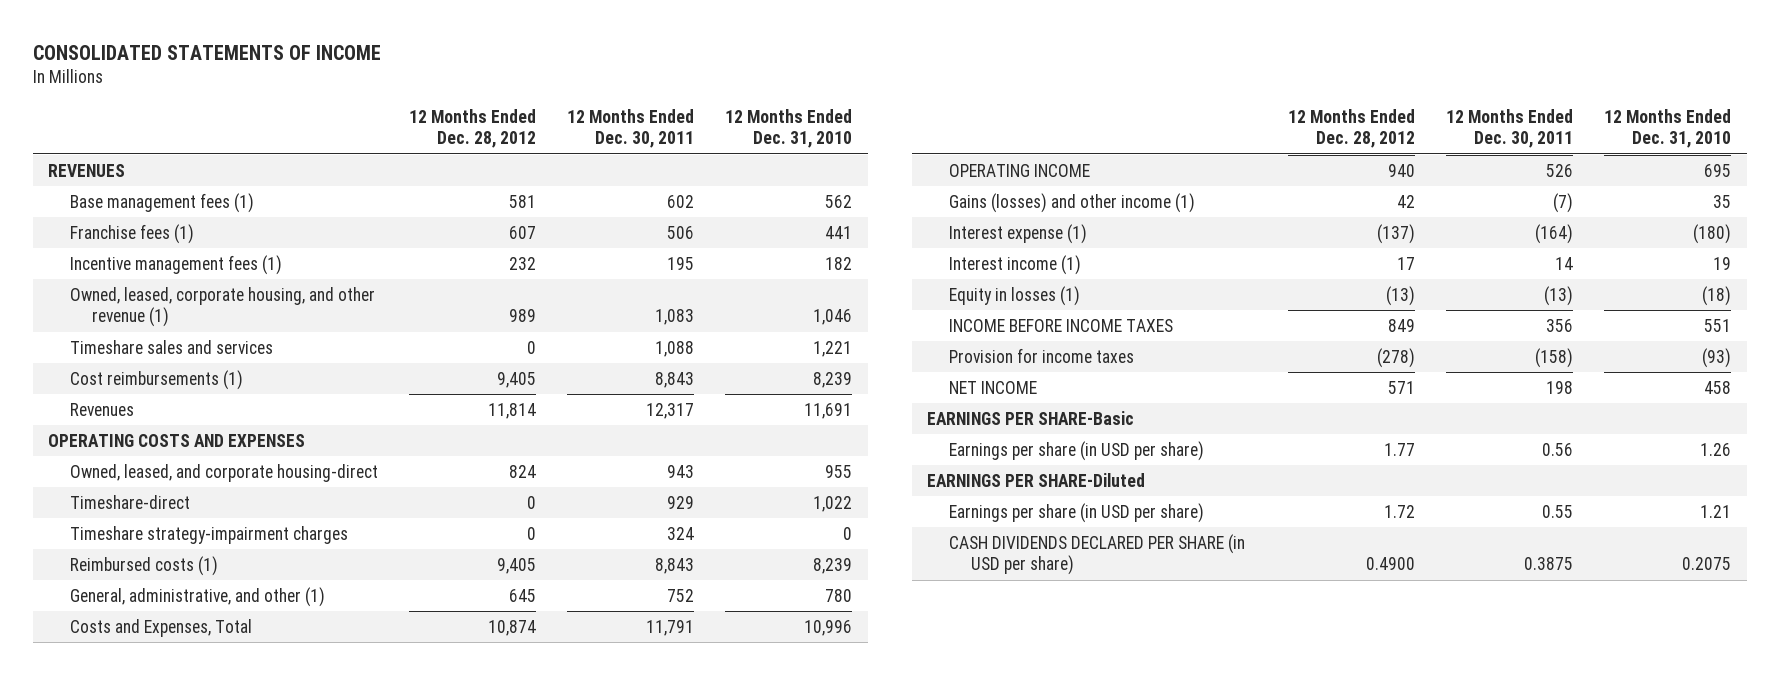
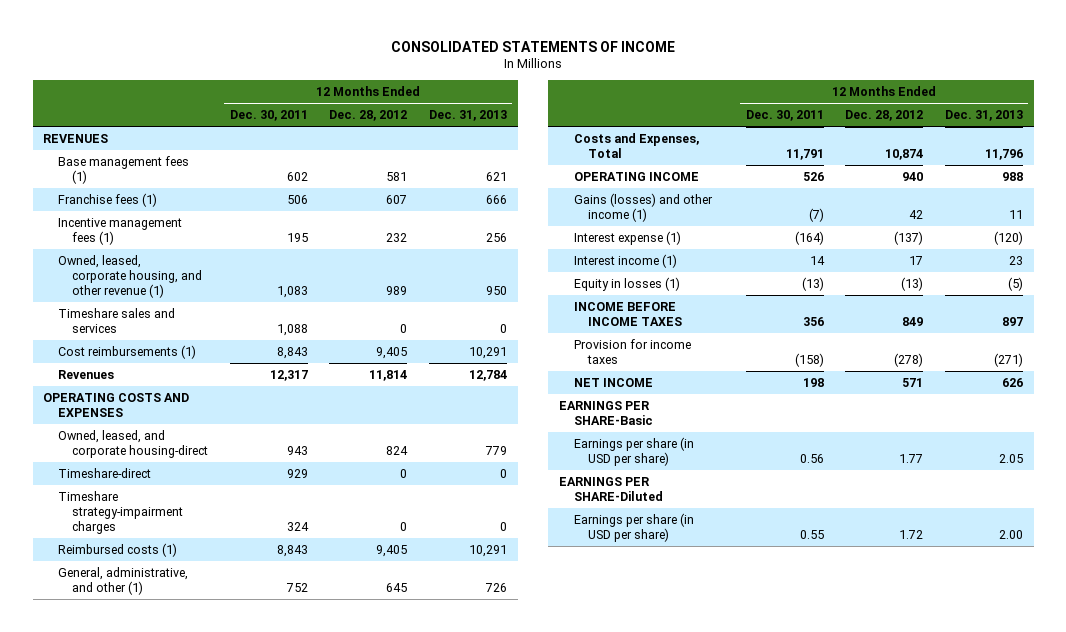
- | 12 Months Ended Dec. 28, 2012 | 12 Months Ended Dec. 30, 2011 | 12 Months Ended Dec. 31, 2010
+ | 12 Months Ended Dec. 30, 2011 | 12 Months Ended Dec. 28, 2012 | 12 Months Ended Dec. 31, 2013
- CASH DIVIDENDS DECLARED PER SHARE (in USD per share) | 0.4900 | 0.3875 | 0.2075

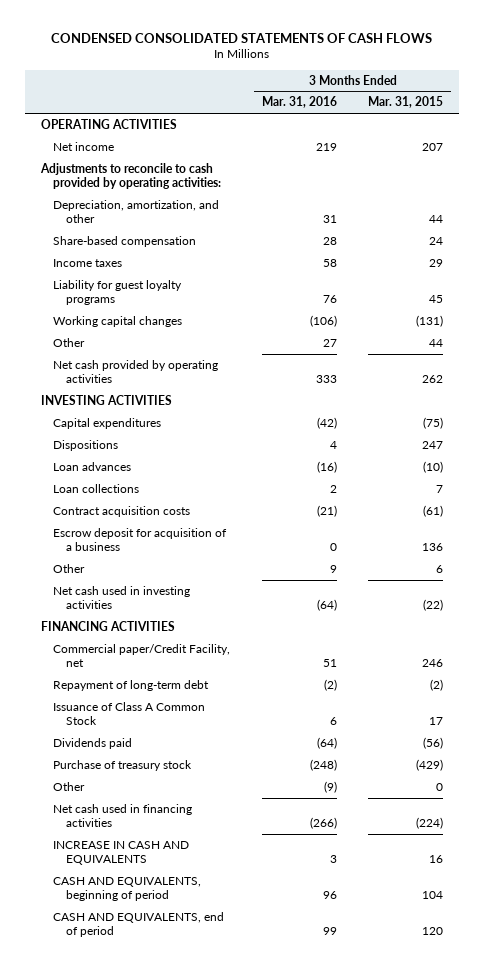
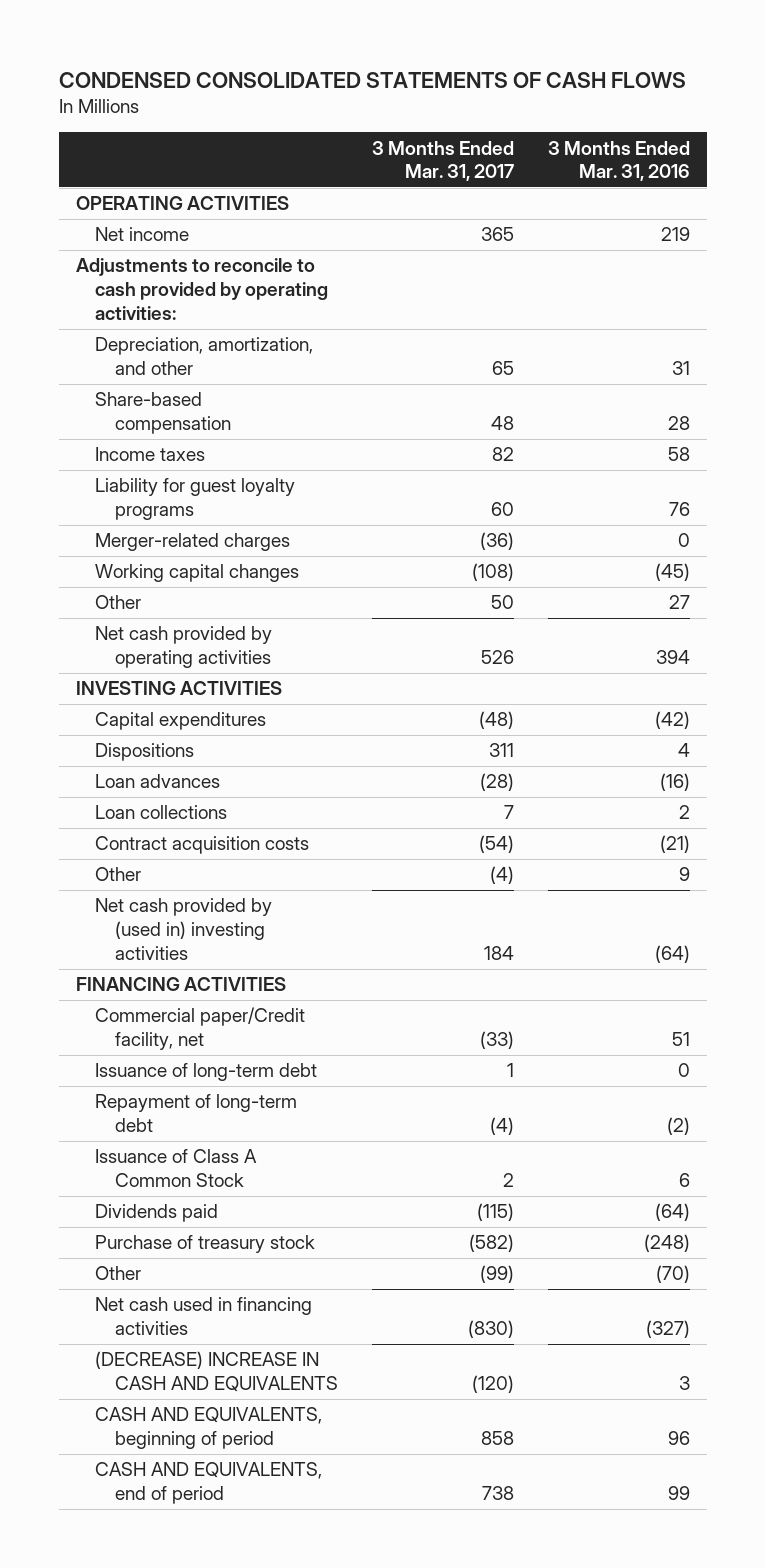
- | 3 Months Ended Mar. 31, 2016 | 3 Months Ended Mar. 31, 2015
+ | 3 Months Ended Mar. 31, 2017 | 3 Months Ended Mar. 31, 2016
- Working capital changes | (106) | (131)
+ Merger-related charges | (36) | 0
+ Working capital changes | (108) | (45)
- Net cash provided by operating activities | 333 | 262
+ Net cash provided by operating activities | 526 | 394
- Escrow deposit for acquisition of a business | 0 | 136
- Net cash used in investing activities | (64) | (22)
+ Net cash provided by (used in) investing activities | 184 | (64)
- Commercial paper/Credit Facility, net | 51 | 246
+ Commercial paper/Credit facility, net | (33) | 51
+ Issuance of long-term debt | 1 | 0
- Other | (9) | 0
- Net cash used in financing activities | (266) | (224)
- INCREASE IN CASH AND EQUIVALENTS | 3 | 16
+ Other | (99) | (70)
+ Net cash used in financing activities | (830) | (327)
+ (DECREASE) INCREASE IN CASH AND EQUIVALENTS | (120) | 3

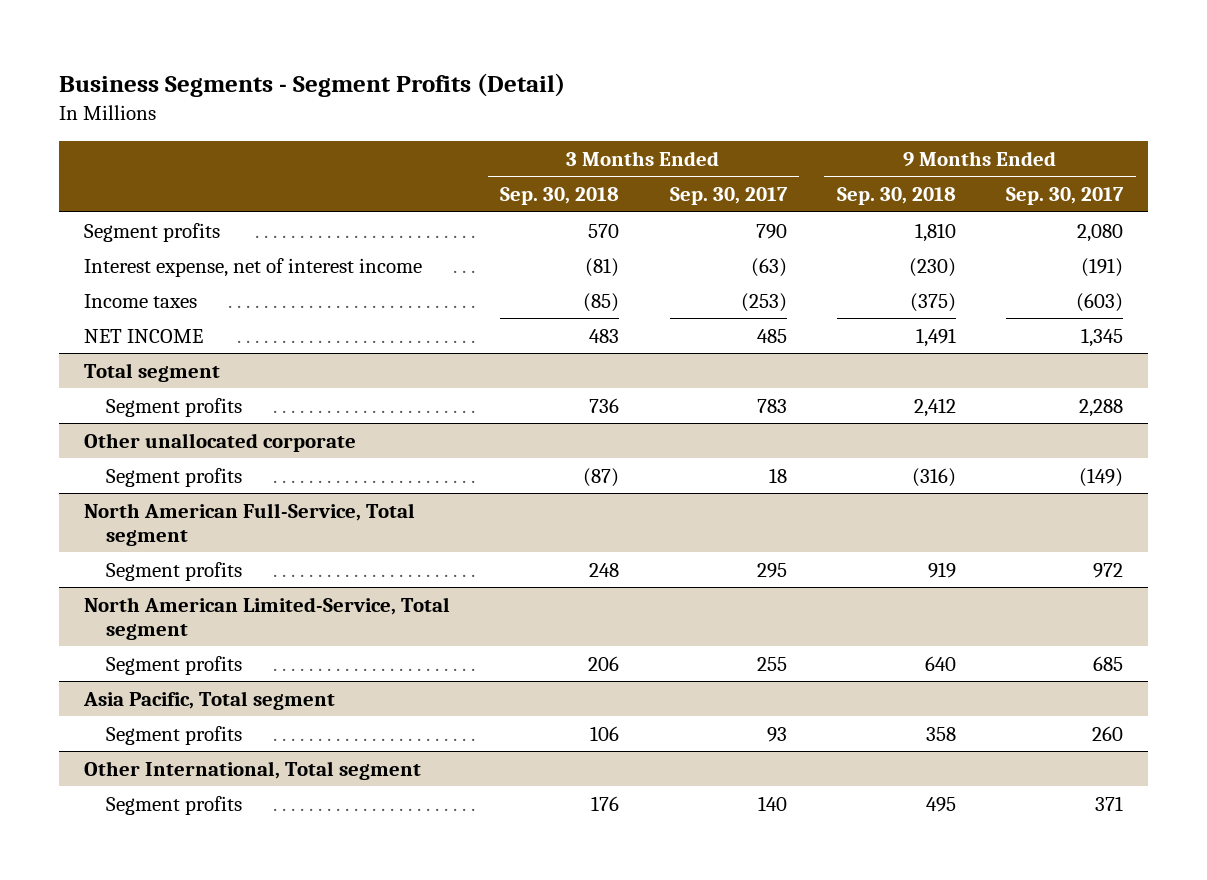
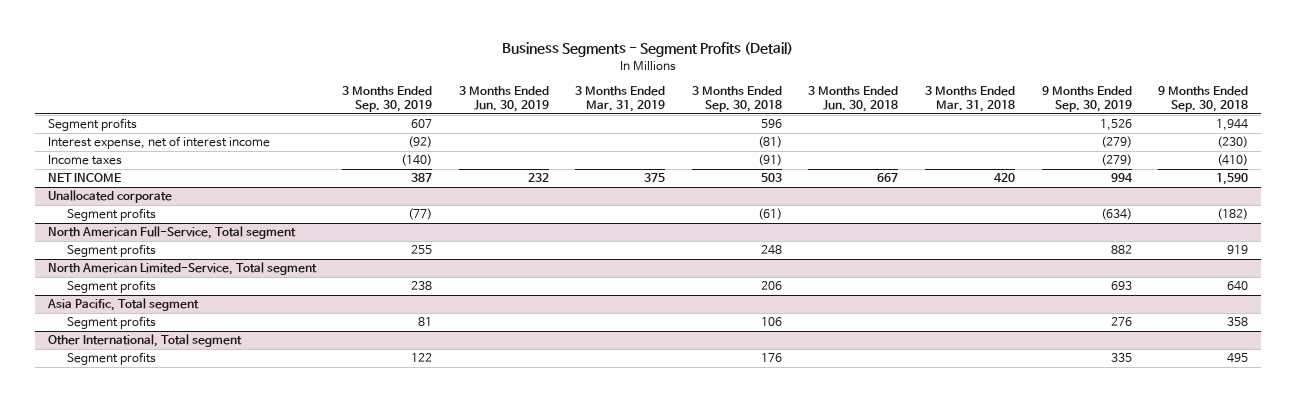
- | 3 Months Ended Sep. 30, 2018 | 3 Months Ended Sep. 30, 2017 | 9 Months Ended Sep. 30, 2018 | 9 Months Ended Sep. 30, 2017
+ | 3 Months Ended Sep. 30, 2019 | 3 Months Ended Jun. 30, 2019 | 3 Months Ended Mar. 31, 2019 | 3 Months Ended Sep. 30, 2018 | 3 Months Ended Jun. 30, 2018 | 3 Months Ended Mar. 31, 2018 | 9 Months Ended Sep. 30, 2019 | 9 Months Ended Sep. 30, 2018
- Segment profits | 570 | 790 | 1,810 | 2,080
+ Segment profits | 607 | | | 596 | | | 1,526 | 1,944
- Income taxes | (85) | (253) | (375) | (603)
- NET INCOME | 483 | 485 | 1,491 | 1,345
- Total segment
- Segment profits | 736 | 783 | 2,412 | 2,288
- Other unallocated corporate
- Segment profits | (87) | 18 | (316) | (149)
+ Income taxes | (140) | | | (91) | | | (279) | (410)
+ NET INCOME | 387 | 232 | 375 | 503 | 667 | 420 | 994 | 1,590
+ Unallocated corporate
+ Segment profits | (77) | | | (61) | | | (634) | (182)

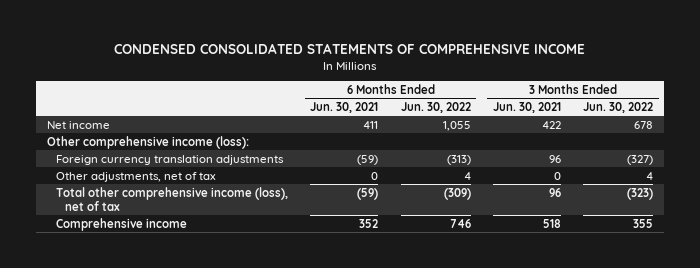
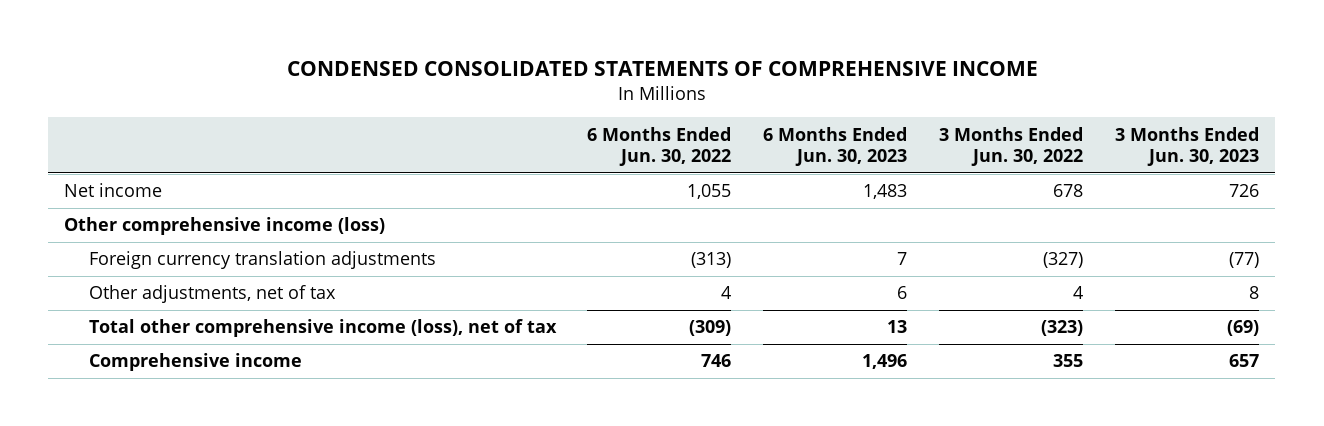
- | 6 Months Ended Jun. 30, 2021 | 6 Months Ended Jun. 30, 2022 | 3 Months Ended Jun. 30, 2021 | 3 Months Ended Jun. 30, 2022
+ | 6 Months Ended Jun. 30, 2022 | 6 Months Ended Jun. 30, 2023 | 3 Months Ended Jun. 30, 2022 | 3 Months Ended Jun. 30, 2023
- Other comprehensive income (loss):
+ Other comprehensive income (loss)

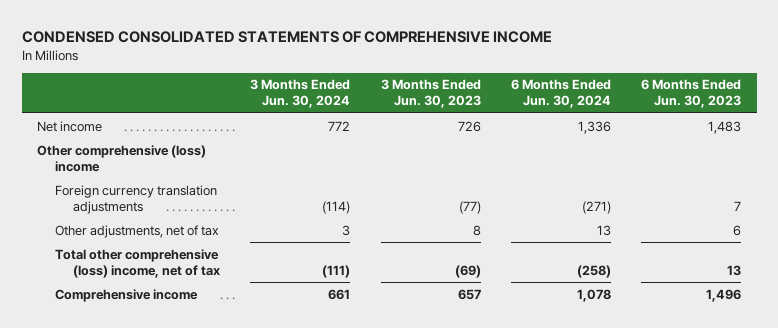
- | 6 Months Ended Jun. 30, 2022 | 6 Months Ended Jun. 30, 2023 | 3 Months Ended Jun. 30, 2022 | 3 Months Ended Jun. 30, 2023
+ | 3 Months Ended Jun. 30, 2024 | 3 Months Ended Jun. 30, 2023 | 6 Months Ended Jun. 30, 2024 | 6 Months Ended Jun. 30, 2023
- Other comprehensive income (loss)
+ Other comprehensive (loss) income
- Total other comprehensive income (loss), net of tax | (309) | 13 | (323) | (69)
+ Total other comprehensive (loss) income, net of tax | (111) | (69) | (258) | 13

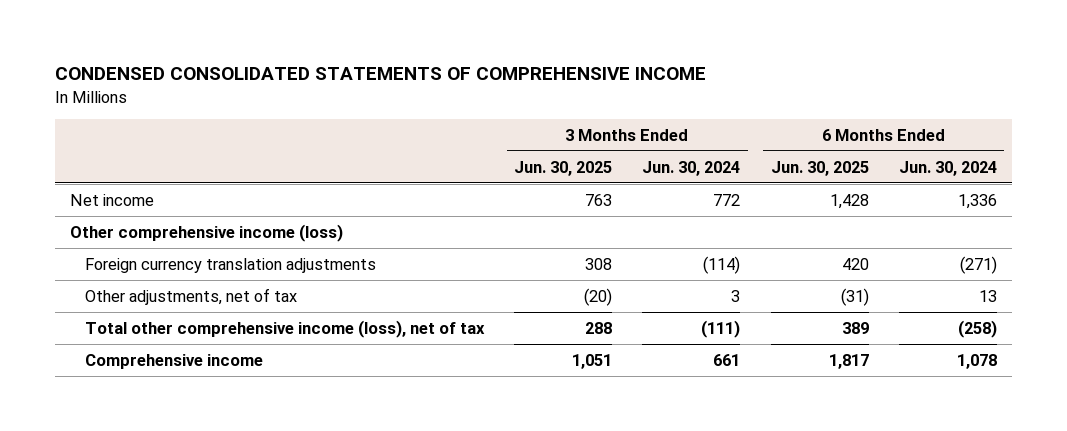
- | 3 Months Ended Jun. 30, 2024 | 3 Months Ended Jun. 30, 2023 | 6 Months Ended Jun. 30, 2024 | 6 Months Ended Jun. 30, 2023
+ | 3 Months Ended Jun. 30, 2025 | 3 Months Ended Jun. 30, 2024 | 6 Months Ended Jun. 30, 2025 | 6 Months Ended Jun. 30, 2024
- Other comprehensive (loss) income
+ Other comprehensive income (loss)
- Total other comprehensive (loss) income, net of tax | (111) | (69) | (258) | 13
+ Total other comprehensive income (loss), net of tax | 288 | (111) | 389 | (258)

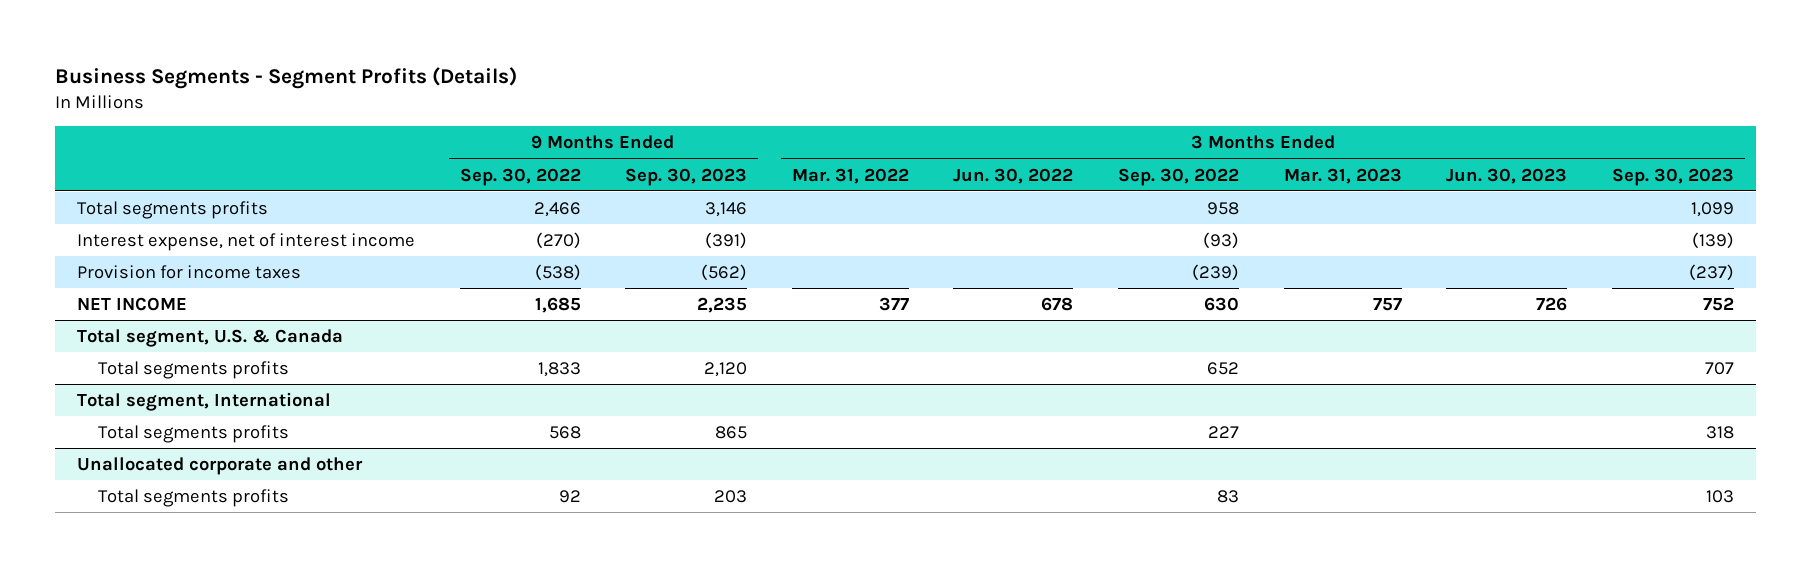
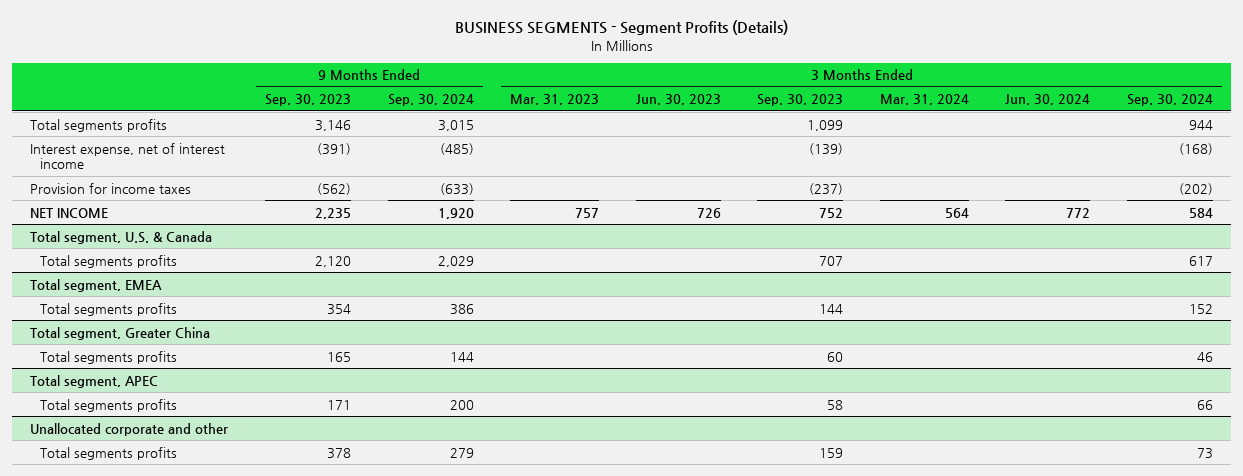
- Business Segments - Segment Profits (Details)
+ BUSINESS SEGMENTS - Segment Profits (Details)
- | 9 Months Ended Sep. 30, 2022 | 9 Months Ended Sep. 30, 2023 | 3 Months Ended Mar. 31, 2022 | 3 Months Ended Jun. 30, 2022 | 3 Months Ended Sep. 30, 2022 | 3 Months Ended Mar. 31, 2023 | 3 Months Ended Jun. 30, 2023 | 3 Months Ended Sep. 30, 2023
+ | 9 Months Ended Sep. 30, 2023 | 9 Months Ended Sep. 30, 2024 | 3 Months Ended Mar. 31, 2023 | 3 Months Ended Jun. 30, 2023 | 3 Months Ended Sep. 30, 2023 | 3 Months Ended Mar. 31, 2024 | 3 Months Ended Jun. 30, 2024 | 3 Months Ended Sep. 30, 2024
- Total segment, International
- Total segments profits | 568 | 865 | | | 227 | | | 318
+ Total segment, EMEA
+ Total segments profits | 354 | 386 | | | 144 | | | 152
+ Total segment, Greater China
+ Total segments profits | 165 | 144 | | | 60 | | | 46
+ Total segment, APEC
+ Total segments profits | 171 | 200 | | | 58 | | | 66
@ Unallocated corporate and other
- Total segments profits | 92 | 203 | | | 83 | | | 103
+ Total segments profits | 378 | 279 | | | 159 | | | 73

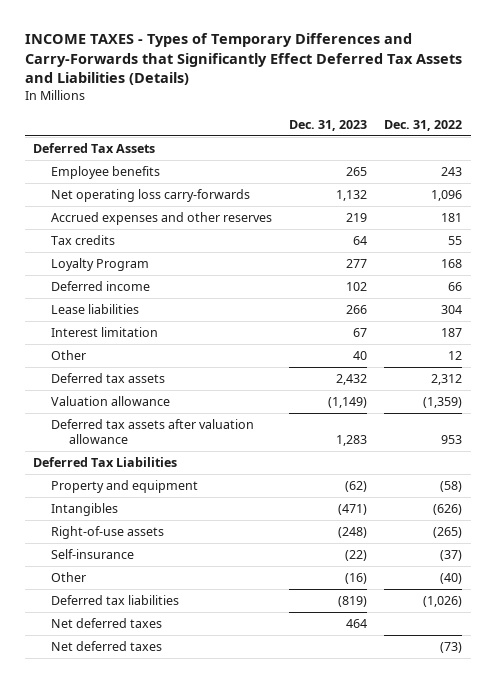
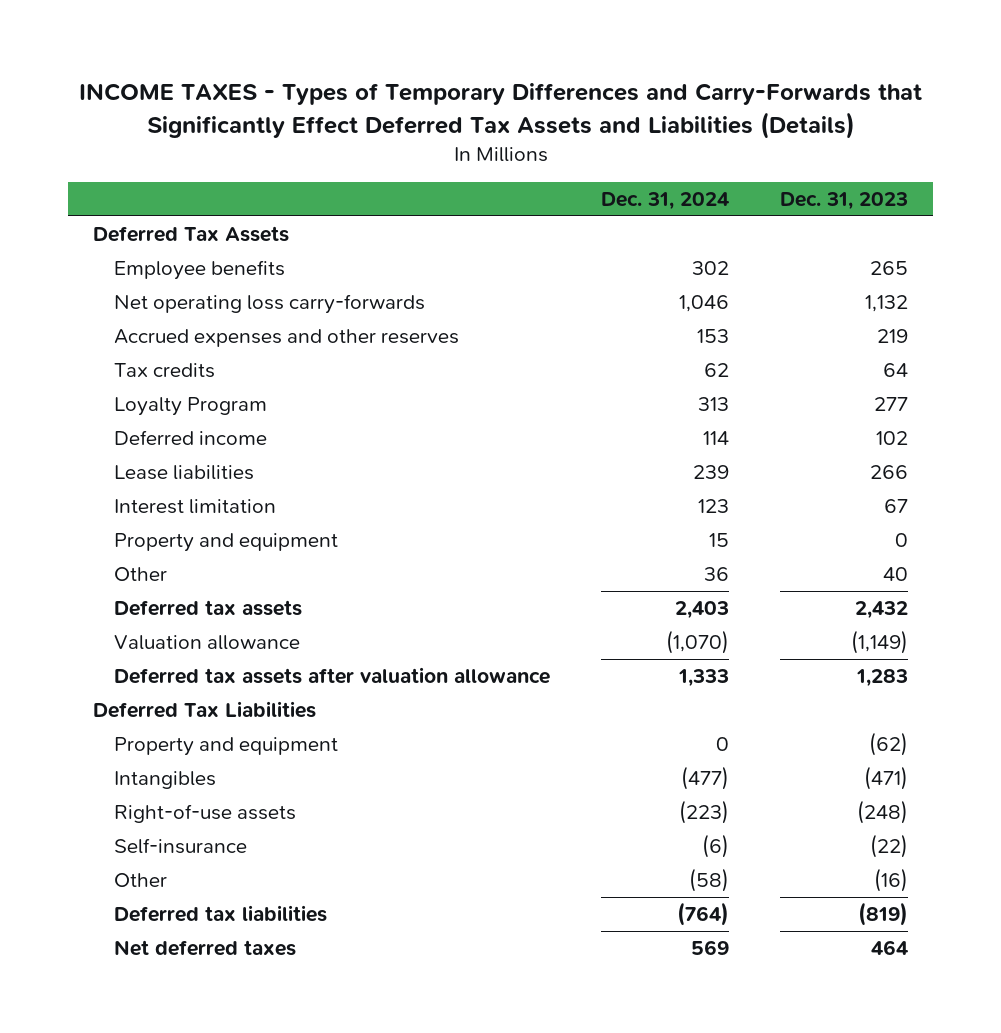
- | Dec. 31, 2023 | Dec. 31, 2022
+ | Dec. 31, 2024 | Dec. 31, 2023
+ Property and equipment | 15 | 0
- Net deferred taxes | | (73)

